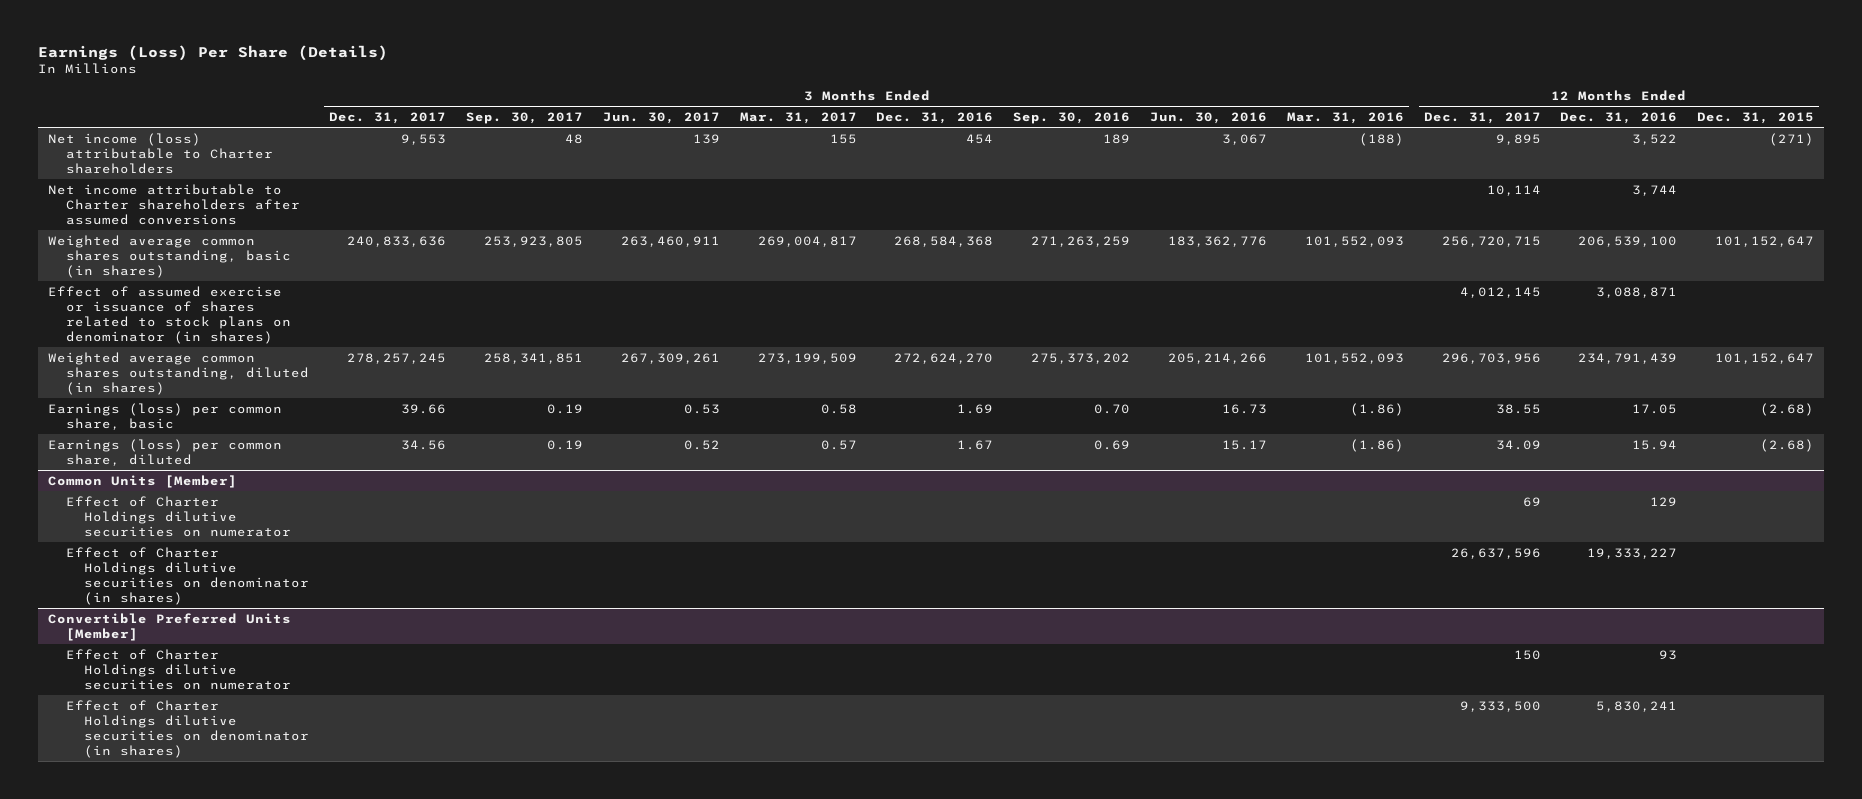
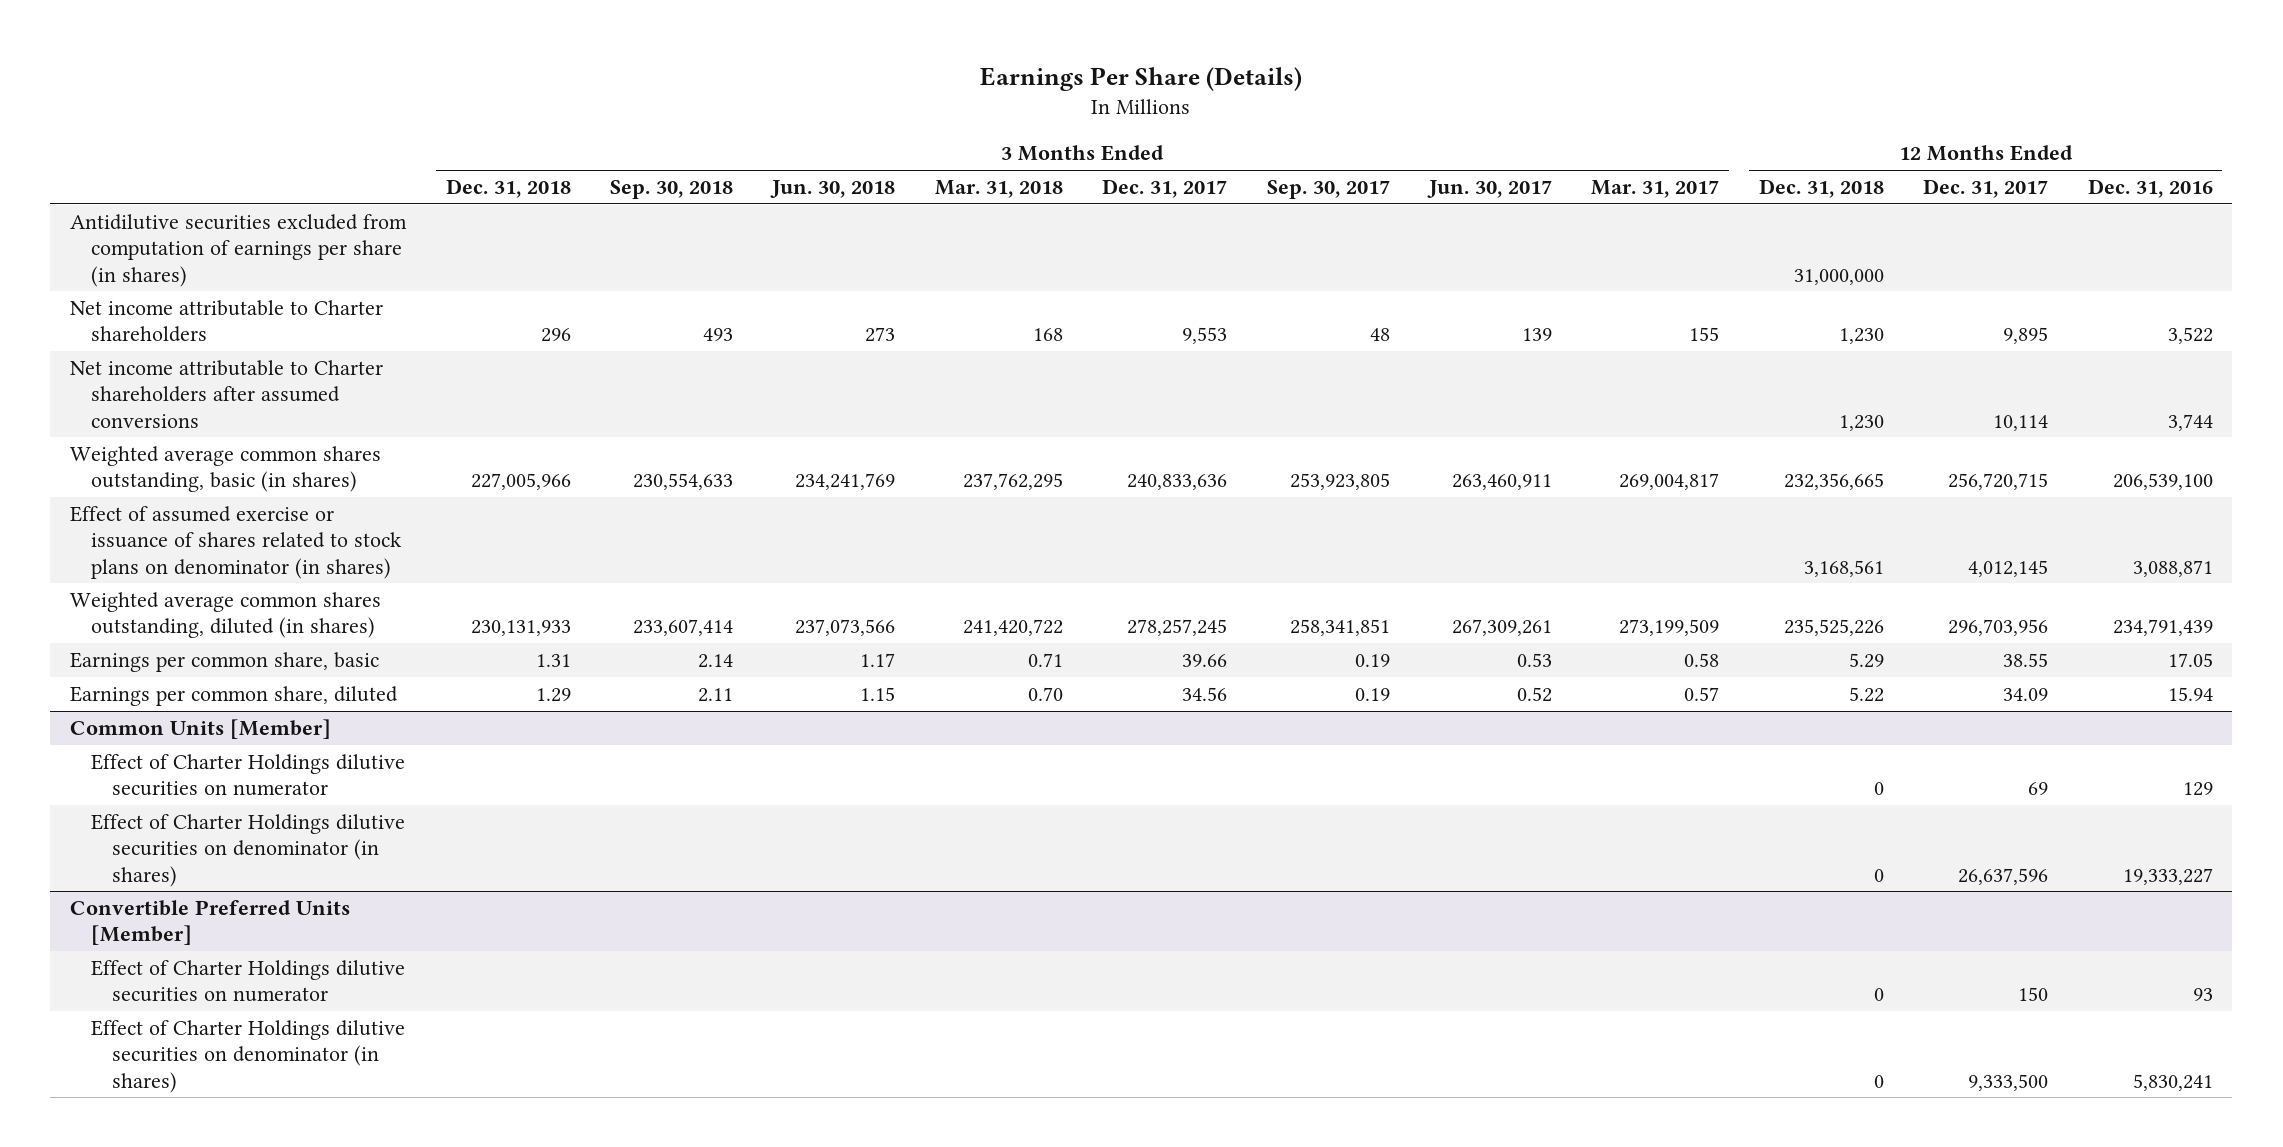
- Earnings (Loss) Per Share (Details)
+ Earnings Per Share (Details)
- | 3 Months Ended Dec. 31, 2017 | 3 Months Ended Sep. 30, 2017 | 3 Months Ended Jun. 30, 2017 | 3 Months Ended Mar. 31, 2017 | 3 Months Ended Dec. 31, 2016 | 3 Months Ended Sep. 30, 2016 | 3 Months Ended Jun. 30, 2016 | 3 Months Ended Mar. 31, 2016 | 12 Months Ended Dec. 31, 2017 | 12 Months Ended Dec. 31, 2016 | 12 Months Ended Dec. 31, 2015
+ | 3 Months Ended Dec. 31, 2018 | 3 Months Ended Sep. 30, 2018 | 3 Months Ended Jun. 30, 2018 | 3 Months Ended Mar. 31, 2018 | 3 Months Ended Dec. 31, 2017 | 3 Months Ended Sep. 30, 2017 | 3 Months Ended Jun. 30, 2017 | 3 Months Ended Mar. 31, 2017 | 12 Months Ended Dec. 31, 2018 | 12 Months Ended Dec. 31, 2017 | 12 Months Ended Dec. 31, 2016
- Net income (loss) attributable to Charter shareholders | 9,553 | 48 | 139 | 155 | 454 | 189 | 3,067 | (188) | 9,895 | 3,522 | (271)
+ Antidilutive securities excluded from computation of earnings per share (in shares) | | | | | | | | | 31,000,000 | |
+ Net income attributable to Charter shareholders | 296 | 493 | 273 | 168 | 9,553 | 48 | 139 | 155 | 1,230 | 9,895 | 3,522
- Earnings (loss) per common share, basic | 39.66 | 0.19 | 0.53 | 0.58 | 1.69 | 0.70 | 16.73 | (1.86) | 38.55 | 17.05 | (2.68)
- Earnings (loss) per common share, diluted | 34.56 | 0.19 | 0.52 | 0.57 | 1.67 | 0.69 | 15.17 | (1.86) | 34.09 | 15.94 | (2.68)
+ Earnings per common share, basic | 1.31 | 2.14 | 1.17 | 0.71 | 39.66 | 0.19 | 0.53 | 0.58 | 5.29 | 38.55 | 17.05
+ Earnings per common share, diluted | 1.29 | 2.11 | 1.15 | 0.70 | 34.56 | 0.19 | 0.52 | 0.57 | 5.22 | 34.09 | 15.94

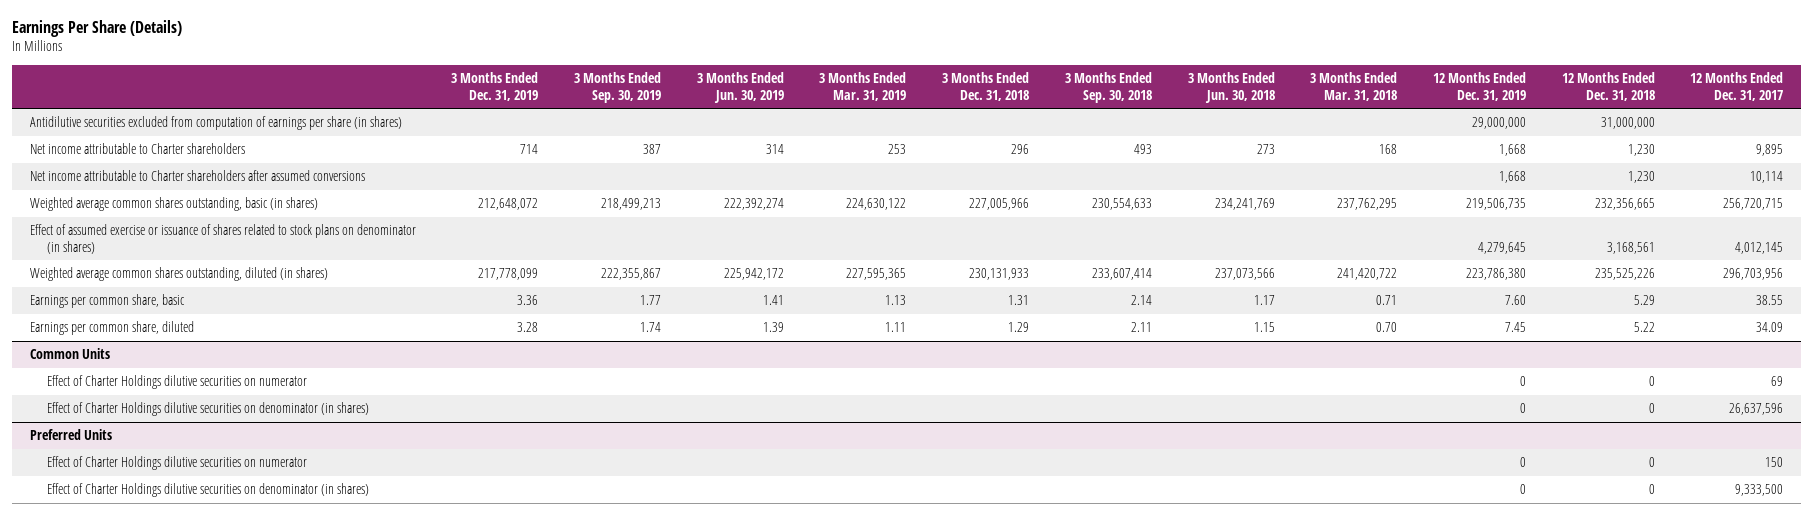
- | 3 Months Ended Dec. 31, 2018 | 3 Months Ended Sep. 30, 2018 | 3 Months Ended Jun. 30, 2018 | 3 Months Ended Mar. 31, 2018 | 3 Months Ended Dec. 31, 2017 | 3 Months Ended Sep. 30, 2017 | 3 Months Ended Jun. 30, 2017 | 3 Months Ended Mar. 31, 2017 | 12 Months Ended Dec. 31, 2018 | 12 Months Ended Dec. 31, 2017 | 12 Months Ended Dec. 31, 2016
+ | 3 Months Ended Dec. 31, 2019 | 3 Months Ended Sep. 30, 2019 | 3 Months Ended Jun. 30, 2019 | 3 Months Ended Mar. 31, 2019 | 3 Months Ended Dec. 31, 2018 | 3 Months Ended Sep. 30, 2018 | 3 Months Ended Jun. 30, 2018 | 3 Months Ended Mar. 31, 2018 | 12 Months Ended Dec. 31, 2019 | 12 Months Ended Dec. 31, 2018 | 12 Months Ended Dec. 31, 2017
- Common Units [Member]
+ Common Units
- Convertible Preferred Units [Member]
+ Preferred Units

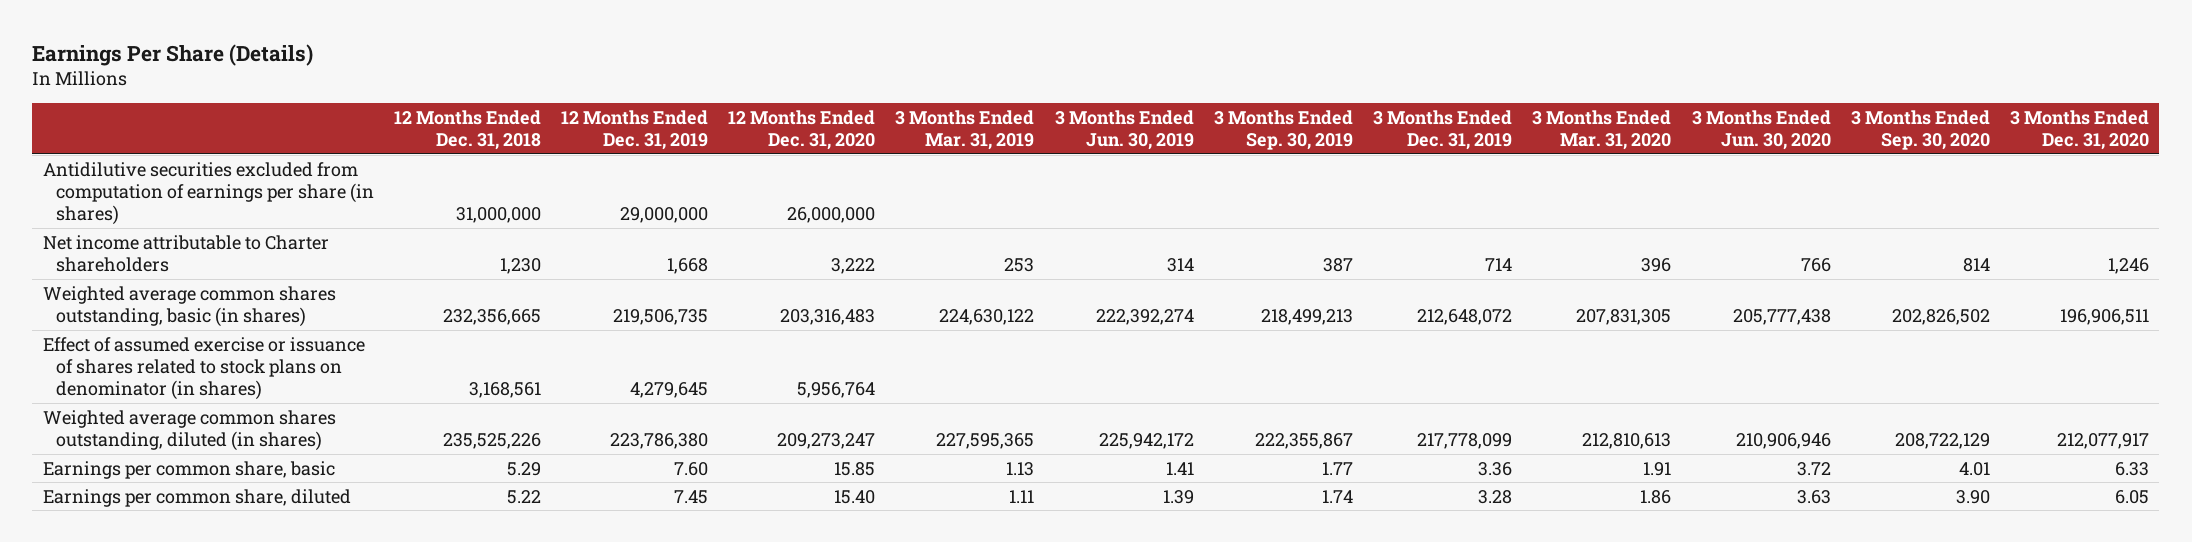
- | 3 Months Ended Dec. 31, 2019 | 3 Months Ended Sep. 30, 2019 | 3 Months Ended Jun. 30, 2019 | 3 Months Ended Mar. 31, 2019 | 3 Months Ended Dec. 31, 2018 | 3 Months Ended Sep. 30, 2018 | 3 Months Ended Jun. 30, 2018 | 3 Months Ended Mar. 31, 2018 | 12 Months Ended Dec. 31, 2019 | 12 Months Ended Dec. 31, 2018 | 12 Months Ended Dec. 31, 2017
+ | 12 Months Ended Dec. 31, 2018 | 12 Months Ended Dec. 31, 2019 | 12 Months Ended Dec. 31, 2020 | 3 Months Ended Mar. 31, 2019 | 3 Months Ended Jun. 30, 2019 | 3 Months Ended Sep. 30, 2019 | 3 Months Ended Dec. 31, 2019 | 3 Months Ended Mar. 31, 2020 | 3 Months Ended Jun. 30, 2020 | 3 Months Ended Sep. 30, 2020 | 3 Months Ended Dec. 31, 2020
- Net income attributable to Charter shareholders after assumed conversions | | | | | | | | | 1,668 | 1,230 | 10,114
- Common Units
- Effect of Charter Holdings dilutive securities on numerator | | | | | | | | | 0 | 0 | 69
- Effect of Charter Holdings dilutive securities on denominator (in shares) | | | | | | | | | 0 | 0 | 26,637,596
- Preferred Units
- Effect of Charter Holdings dilutive securities on numerator | | | | | | | | | 0 | 0 | 150
- Effect of Charter Holdings dilutive securities on denominator (in shares) | | | | | | | | | 0 | 0 | 9,333,500

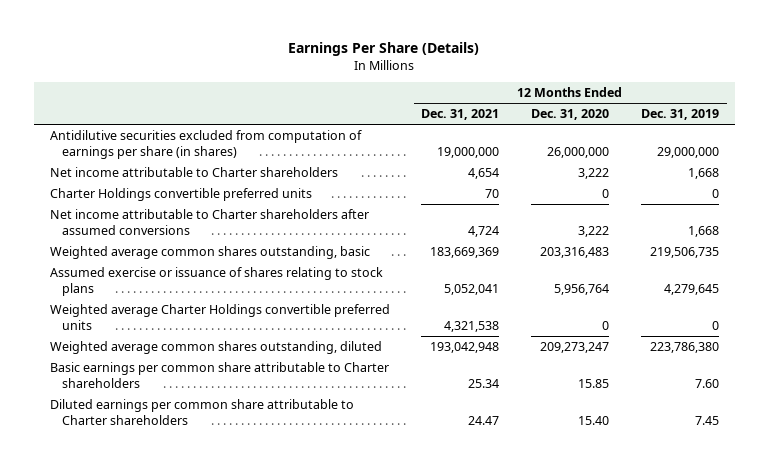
- | 12 Months Ended Dec. 31, 2018 | 12 Months Ended Dec. 31, 2019 | 12 Months Ended Dec. 31, 2020 | 3 Months Ended Mar. 31, 2019 | 3 Months Ended Jun. 30, 2019 | 3 Months Ended Sep. 30, 2019 | 3 Months Ended Dec. 31, 2019 | 3 Months Ended Mar. 31, 2020 | 3 Months Ended Jun. 30, 2020 | 3 Months Ended Sep. 30, 2020 | 3 Months Ended Dec. 31, 2020
+ | 12 Months Ended Dec. 31, 2021 | 12 Months Ended Dec. 31, 2020 | 12 Months Ended Dec. 31, 2019
- Weighted average common shares outstanding, basic (in shares) | 232,356,665 | 219,506,735 | 203,316,483 | 224,630,122 | 222,392,274 | 218,499,213 | 212,648,072 | 207,831,305 | 205,777,438 | 202,826,502 | 196,906,511
- Effect of assumed exercise or issuance of shares related to stock plans on denominator (in shares) | 3,168,561 | 4,279,645 | 5,956,764 | | | | | | | |
- Weighted average common shares outstanding, diluted (in shares) | 235,525,226 | 223,786,380 | 209,273,247 | 227,595,365 | 225,942,172 | 222,355,867 | 217,778,099 | 212,810,613 | 210,906,946 | 208,722,129 | 212,077,917
- Earnings per common share, basic | 5.29 | 7.60 | 15.85 | 1.13 | 1.41 | 1.77 | 3.36 | 1.91 | 3.72 | 4.01 | 6.33
- Earnings per common share, diluted | 5.22 | 7.45 | 15.40 | 1.11 | 1.39 | 1.74 | 3.28 | 1.86 | 3.63 | 3.90 | 6.05
+ Charter Holdings convertible preferred units | 70 | 0 | 0
+ Net income attributable to Charter shareholders after assumed conversions | 4,724 | 3,222 | 1,668
+ Weighted average common shares outstanding, basic | 183,669,369 | 203,316,483 | 219,506,735
+ Assumed exercise or issuance of shares relating to stock plans | 5,052,041 | 5,956,764 | 4,279,645
+ Weighted average Charter Holdings convertible preferred units | 4,321,538 | 0 | 0
+ Weighted average common shares outstanding, diluted | 193,042,948 | 209,273,247 | 223,786,380
+ Basic earnings per common share attributable to Charter shareholders | 25.34 | 15.85 | 7.60
+ Diluted earnings per common share attributable to Charter shareholders | 24.47 | 15.40 | 7.45

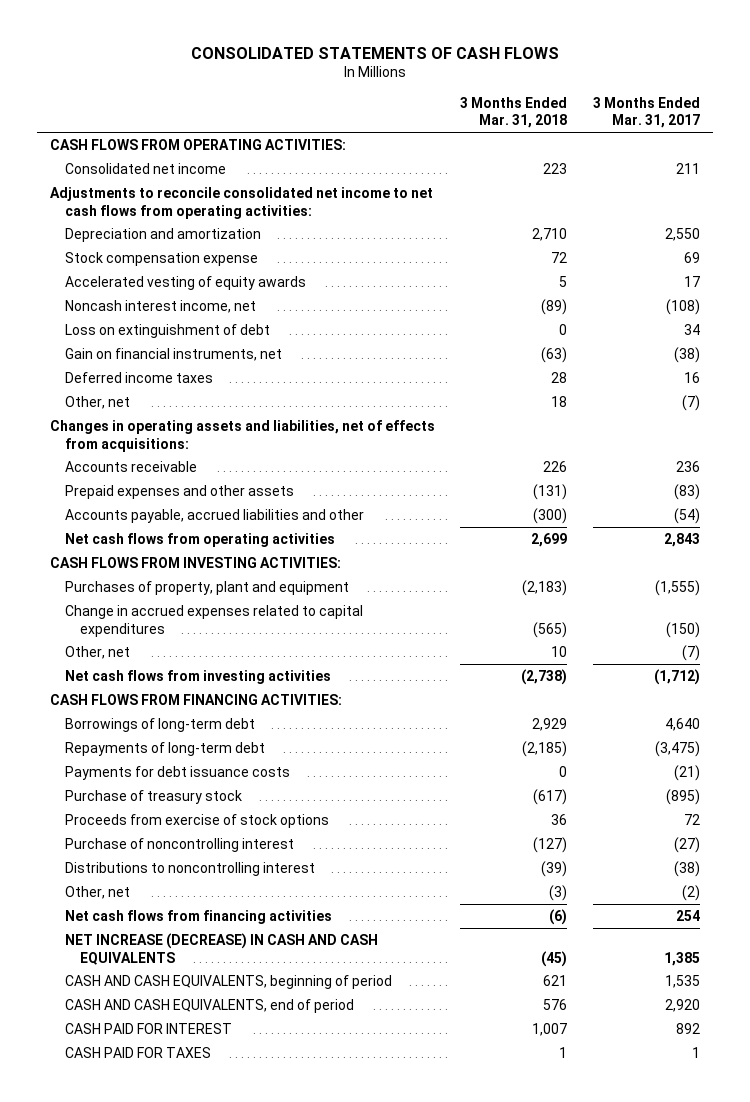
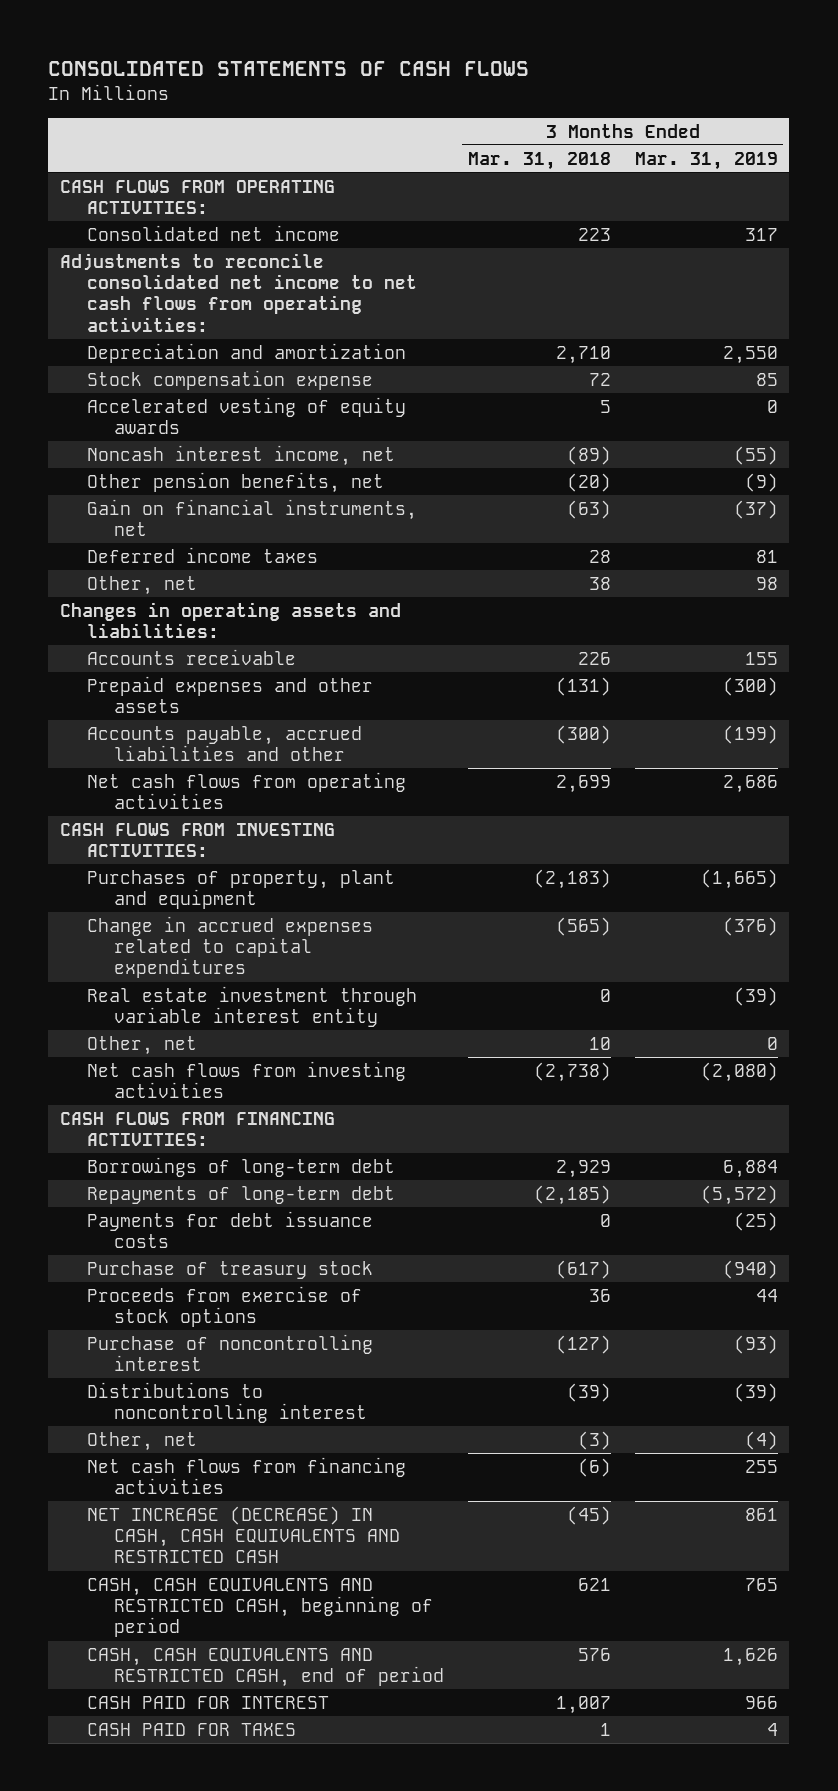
- | 3 Months Ended Mar. 31, 2018 | 3 Months Ended Mar. 31, 2017
+ | 3 Months Ended Mar. 31, 2018 | 3 Months Ended Mar. 31, 2019
- Loss on extinguishment of debt | 0 | 34
+ Other pension benefits, net | (20) | (9)
- Other, net | 18 | (7)
- Changes in operating assets and liabilities, net of effects from acquisitions:
+ Other, net | 38 | 98
+ Changes in operating assets and liabilities:
+ Real estate investment through variable interest entity | 0 | (39)
- NET INCREASE (DECREASE) IN CASH AND CASH EQUIVALENTS | (45) | 1,385
- CASH AND CASH EQUIVALENTS, beginning of period | 621 | 1,535
- CASH AND CASH EQUIVALENTS, end of period | 576 | 2,920
+ NET INCREASE (DECREASE) IN CASH, CASH EQUIVALENTS AND RESTRICTED CASH | (45) | 861
+ CASH, CASH EQUIVALENTS AND RESTRICTED CASH, beginning of period | 621 | 765
+ CASH, CASH EQUIVALENTS AND RESTRICTED CASH, end of period | 576 | 1,626

